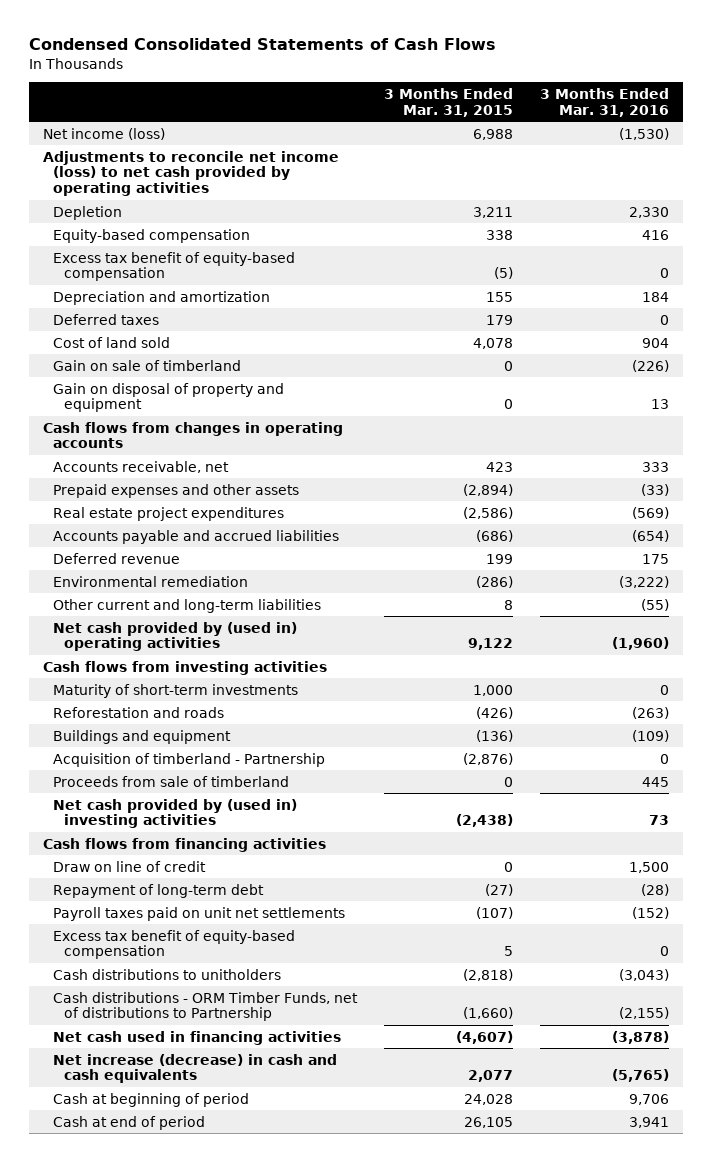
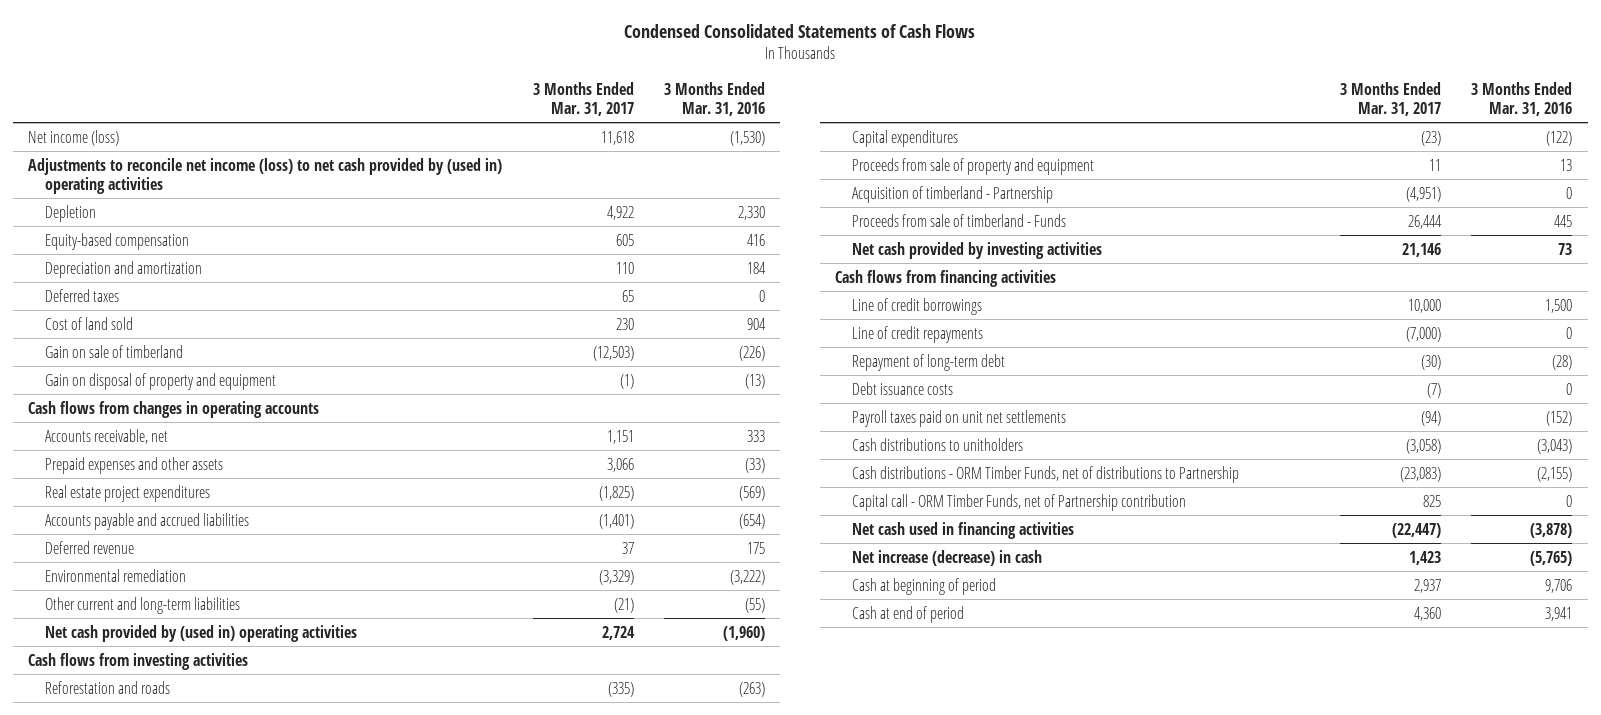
- | 3 Months Ended Mar. 31, 2015 | 3 Months Ended Mar. 31, 2016
+ | 3 Months Ended Mar. 31, 2017 | 3 Months Ended Mar. 31, 2016
- Adjustments to reconcile net income (loss) to net cash provided by operating activities
+ Adjustments to reconcile net income (loss) to net cash provided by (used in) operating activities
- Excess tax benefit of equity-based compensation | (5) | 0
- Gain on disposal of property and equipment | 0 | 13
+ Gain on disposal of property and equipment | (1) | (13)
- Maturity of short-term investments | 1,000 | 0
- Buildings and equipment | (136) | (109)
+ Capital expenditures | (23) | (122)
+ Proceeds from sale of property and equipment | 11 | 13
- Proceeds from sale of timberland | 0 | 445
- Net cash provided by (used in) investing activities | (2,438) | 73
+ Proceeds from sale of timberland - Funds | 26,444 | 445
+ Net cash provided by investing activities | 21,146 | 73
- Draw on line of credit | 0 | 1,500
+ Line of credit borrowings | 10,000 | 1,500
+ Line of credit repayments | (7,000) | 0
+ Debt issuance costs | (7) | 0
- Excess tax benefit of equity-based compensation | 5 | 0
+ Capital call - ORM Timber Funds, net of Partnership contribution | 825 | 0
- Net increase (decrease) in cash and cash equivalents | 2,077 | (5,765)
+ Net increase (decrease) in cash | 1,423 | (5,765)

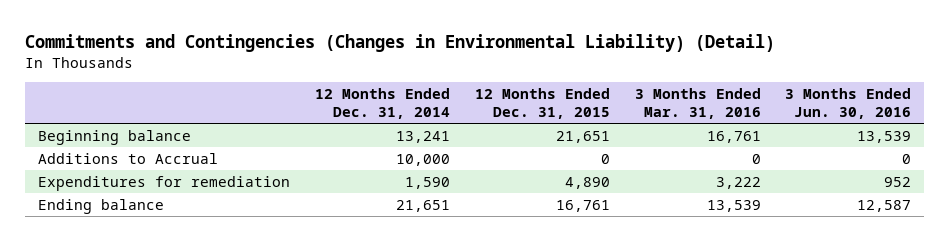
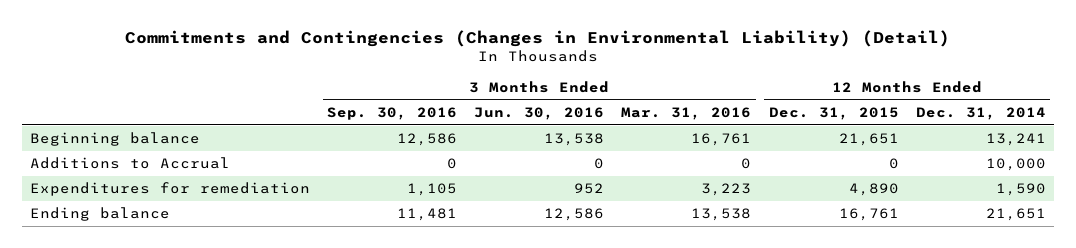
- | 12 Months Ended Dec. 31, 2014 | 12 Months Ended Dec. 31, 2015 | 3 Months Ended Mar. 31, 2016 | 3 Months Ended Jun. 30, 2016
+ | 3 Months Ended Sep. 30, 2016 | 3 Months Ended Jun. 30, 2016 | 3 Months Ended Mar. 31, 2016 | 12 Months Ended Dec. 31, 2015 | 12 Months Ended Dec. 31, 2014
- Beginning balance | 13,241 | 21,651 | 16,761 | 13,539
+ Beginning balance | 12,586 | 13,538 | 16,761 | 21,651 | 13,241
- Expenditures for remediation | 1,590 | 4,890 | 3,222 | 952
- Ending balance | 21,651 | 16,761 | 13,539 | 12,587
+ Expenditures for remediation | 1,105 | 952 | 3,223 | 4,890 | 1,590
+ Ending balance | 11,481 | 12,586 | 13,538 | 16,761 | 21,651

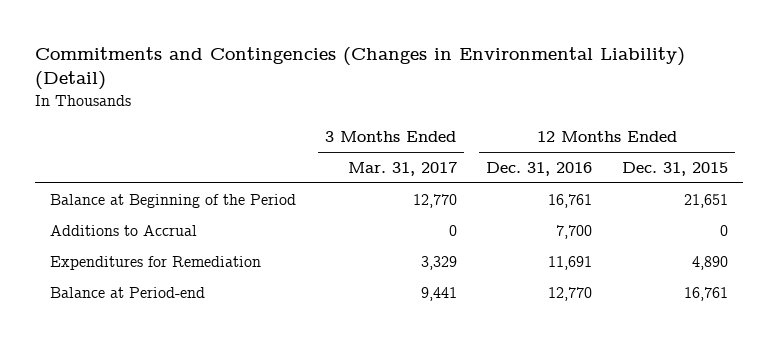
- | 3 Months Ended Sep. 30, 2016 | 3 Months Ended Jun. 30, 2016 | 3 Months Ended Mar. 31, 2016 | 12 Months Ended Dec. 31, 2015 | 12 Months Ended Dec. 31, 2014
+ | 3 Months Ended Mar. 31, 2017 | 12 Months Ended Dec. 31, 2016 | 12 Months Ended Dec. 31, 2015
- Beginning balance | 12,586 | 13,538 | 16,761 | 21,651 | 13,241
+ Balance at Beginning of the Period | 12,770 | 16,761 | 21,651
- Expenditures for remediation | 1,105 | 952 | 3,223 | 4,890 | 1,590
- Ending balance | 11,481 | 12,586 | 13,538 | 16,761 | 21,651
+ Expenditures for Remediation | 3,329 | 11,691 | 4,890
+ Balance at Period-end | 9,441 | 12,770 | 16,761

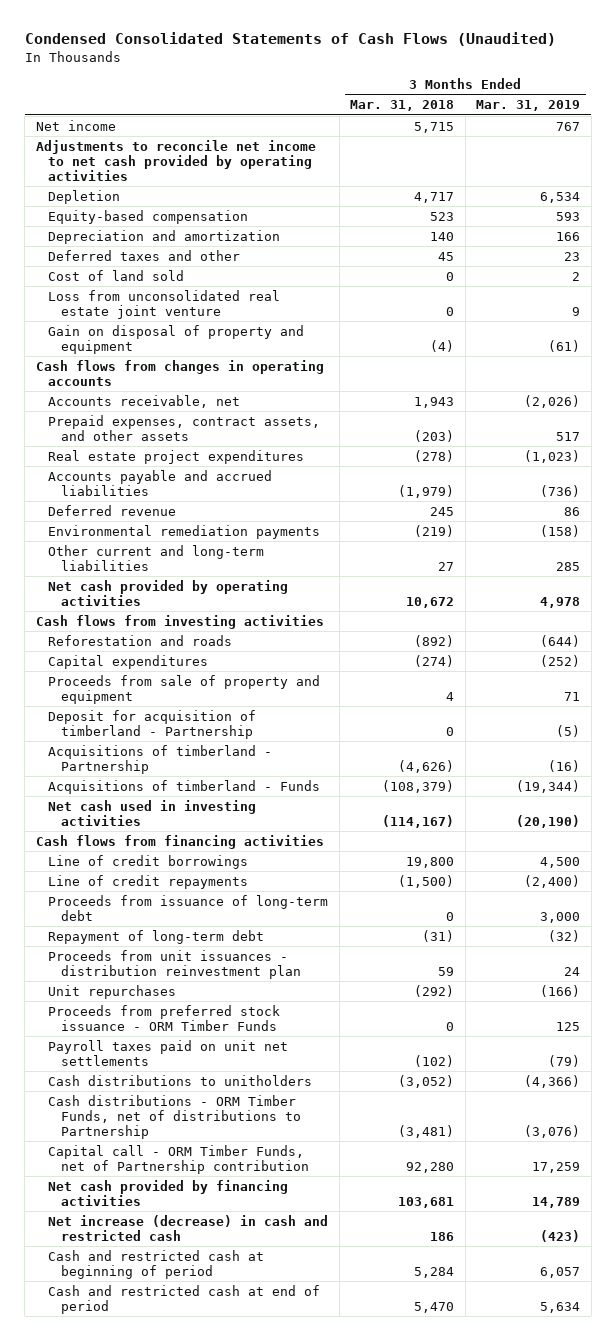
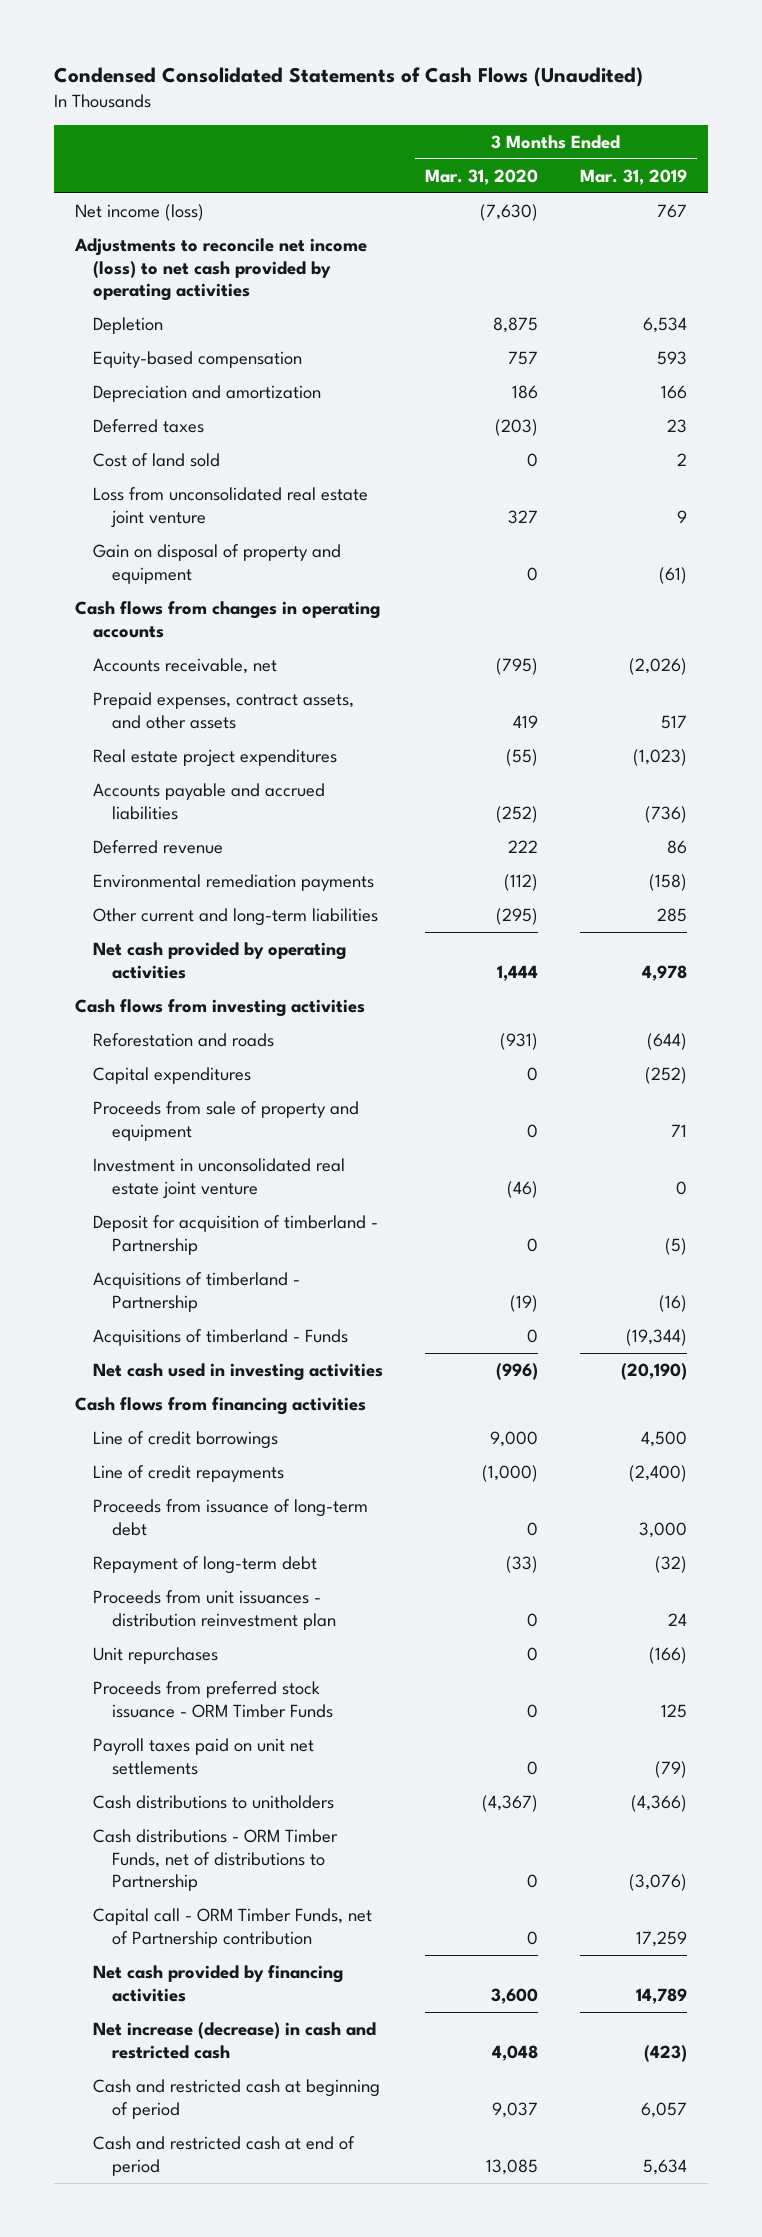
- | 3 Months Ended Mar. 31, 2018 | 3 Months Ended Mar. 31, 2019
+ | 3 Months Ended Mar. 31, 2020 | 3 Months Ended Mar. 31, 2019
- Net income | 5,715 | 767
- Adjustments to reconcile net income to net cash provided by operating activities
+ Net income (loss) | (7,630) | 767
+ Adjustments to reconcile net income (loss) to net cash provided by operating activities
- Deferred taxes and other | 45 | 23
+ Deferred taxes | (203) | 23
+ Investment in unconsolidated real estate joint venture | (46) | 0

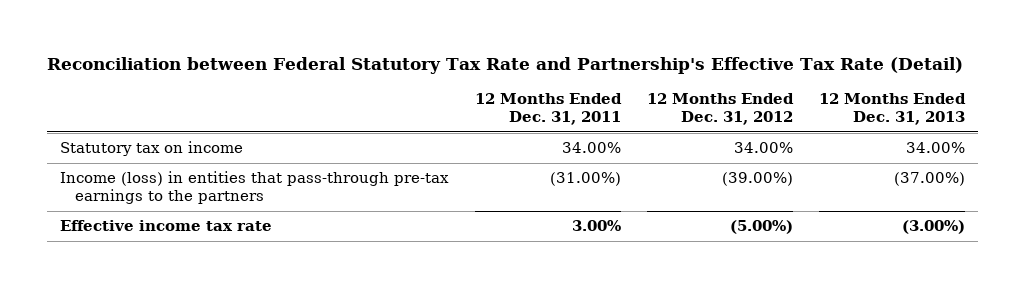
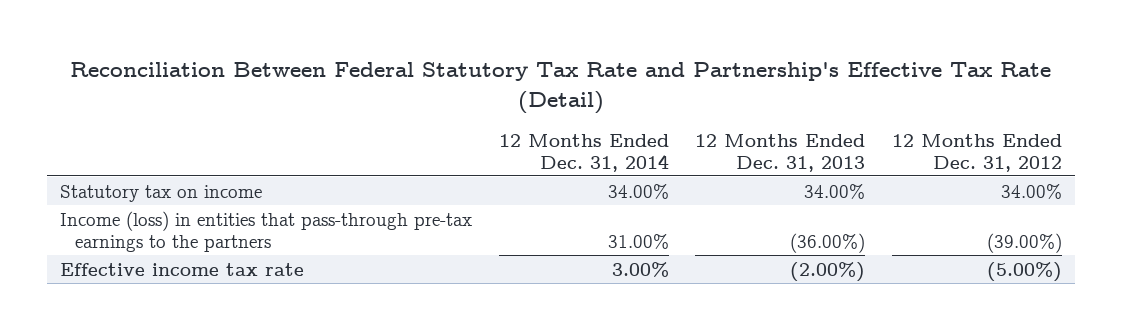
- Reconciliation between Federal Statutory Tax Rate and Partnership's Effective Tax Rate (Detail)
+ Reconciliation Between Federal Statutory Tax Rate and Partnership's Effective Tax Rate (Detail)
- | 12 Months Ended Dec. 31, 2011 | 12 Months Ended Dec. 31, 2012 | 12 Months Ended Dec. 31, 2013
+ | 12 Months Ended Dec. 31, 2014 | 12 Months Ended Dec. 31, 2013 | 12 Months Ended Dec. 31, 2012
- Income (loss) in entities that pass-through pre-tax earnings to the partners | (31.00%) | (39.00%) | (37.00%)
- Effective income tax rate | 3.00% | (5.00%) | (3.00%)
+ Income (loss) in entities that pass-through pre-tax earnings to the partners | 31.00% | (36.00%) | (39.00%)
+ Effective income tax rate | 3.00% | (2.00%) | (5.00%)

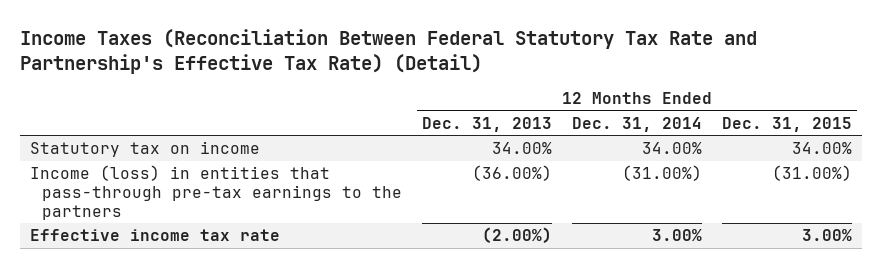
- Reconciliation Between Federal Statutory Tax Rate and Partnership's Effective Tax Rate (Detail)
+ Income Taxes (Reconciliation Between Federal Statutory Tax Rate and Partnership's Effective Tax Rate) (Detail)
- | 12 Months Ended Dec. 31, 2014 | 12 Months Ended Dec. 31, 2013 | 12 Months Ended Dec. 31, 2012
+ | 12 Months Ended Dec. 31, 2013 | 12 Months Ended Dec. 31, 2014 | 12 Months Ended Dec. 31, 2015
- Income (loss) in entities that pass-through pre-tax earnings to the partners | 31.00% | (36.00%) | (39.00%)
+ Income (loss) in entities that pass-through pre-tax earnings to the partners | (36.00%) | (31.00%) | (31.00%)

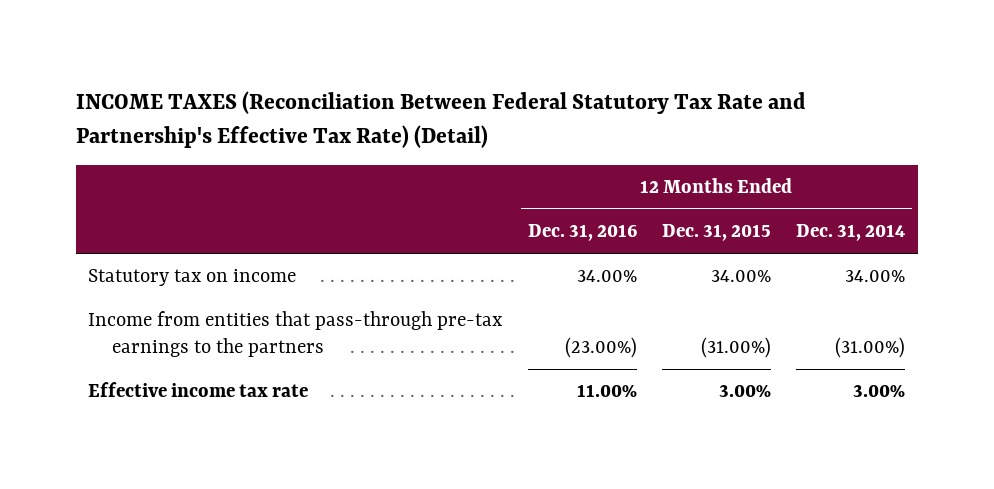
- Income Taxes (Reconciliation Between Federal Statutory Tax Rate and Partnership's Effective Tax Rate) (Detail)
+ INCOME TAXES (Reconciliation Between Federal Statutory Tax Rate and Partnership's Effective Tax Rate) (Detail)
- | 12 Months Ended Dec. 31, 2013 | 12 Months Ended Dec. 31, 2014 | 12 Months Ended Dec. 31, 2015
+ | 12 Months Ended Dec. 31, 2016 | 12 Months Ended Dec. 31, 2015 | 12 Months Ended Dec. 31, 2014
- Income (loss) in entities that pass-through pre-tax earnings to the partners | (36.00%) | (31.00%) | (31.00%)
+ Income from entities that pass-through pre-tax earnings to the partners | (23.00%) | (31.00%) | (31.00%)

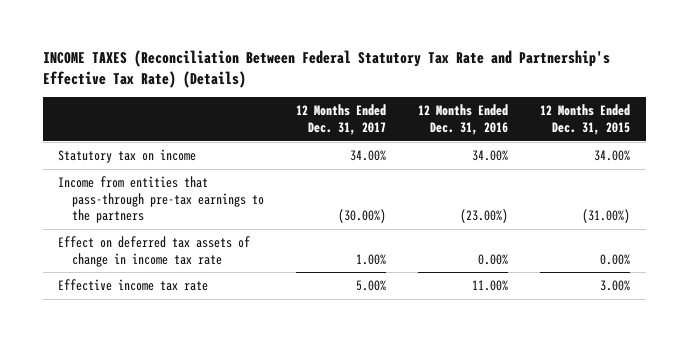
- INCOME TAXES (Reconciliation Between Federal Statutory Tax Rate and Partnership's Effective Tax Rate) (Detail)
+ INCOME TAXES (Reconciliation Between Federal Statutory Tax Rate and Partnership's Effective Tax Rate) (Details)
- | 12 Months Ended Dec. 31, 2016 | 12 Months Ended Dec. 31, 2015 | 12 Months Ended Dec. 31, 2014
+ | 12 Months Ended Dec. 31, 2017 | 12 Months Ended Dec. 31, 2016 | 12 Months Ended Dec. 31, 2015
+ Effect on deferred tax assets of change in income tax rate | 1.00% | 0.00% | 0.00%

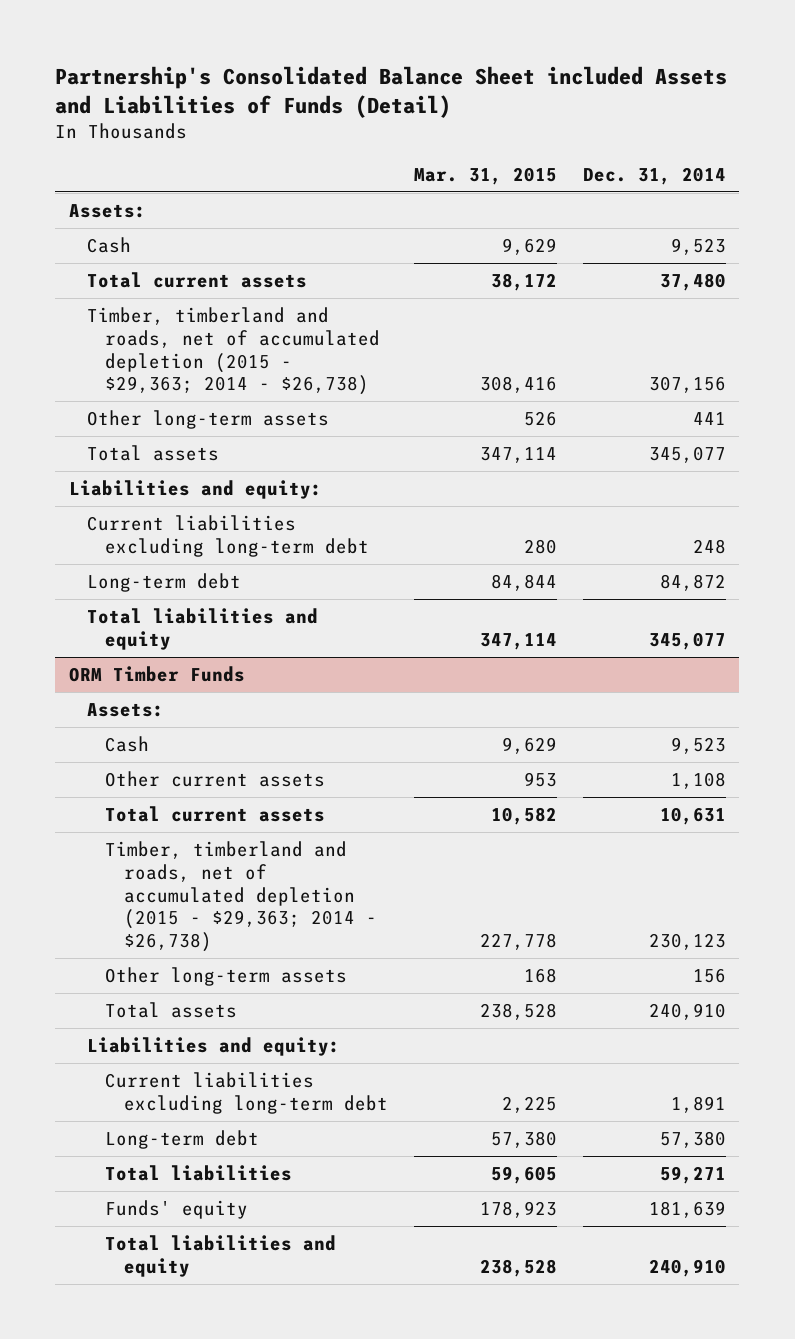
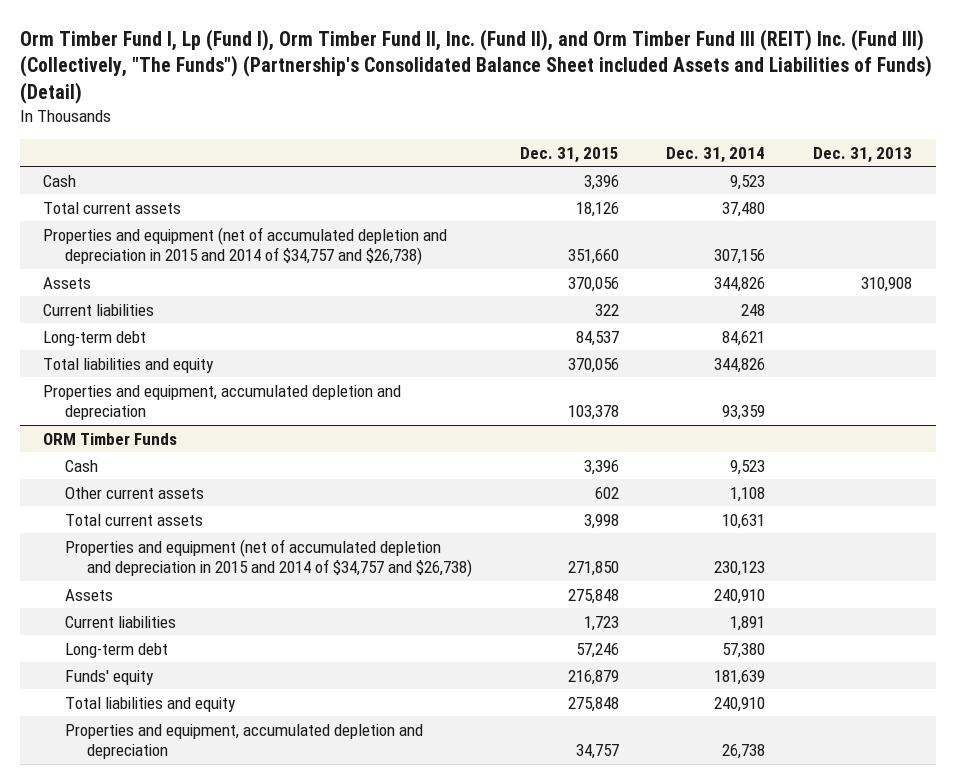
- Partnership's Consolidated Balance Sheet included Assets and Liabilities of Funds (Detail)
+ Orm Timber Fund I, Lp (Fund I), Orm Timber Fund II, Inc. (Fund II), and Orm Timber Fund III (REIT) Inc. (Fund III) (Collectively, "The Funds") (Partnership's Consolidated Balance Sheet included Assets and Liabilities of Funds) (Detail)
- | Mar. 31, 2015 | Dec. 31, 2014
+ | Dec. 31, 2015 | Dec. 31, 2014 | Dec. 31, 2013
- Assets:
- Timber, timberland and roads, net of accumulated depletion (2015 - $29,363; 2014 - $26,738) | 308,416 | 307,156
- Other long-term assets | 526 | 441
- Total assets | 347,114 | 345,077
- Liabilities and equity:
- Current liabilities excluding long-term debt | 280 | 248
- Long-term debt | 84,844 | 84,872
- Total liabilities and equity | 347,114 | 345,077
+ Properties and equipment (net of accumulated depletion and depreciation in 2015 and 2014 of $34,757 and $26,738) | 351,660 | 307,156 |
+ Assets | 370,056 | 344,826 | 310,908
+ Current liabilities | 322 | 248 |
+ Long-term debt | 84,537 | 84,621 |
+ Total liabilities and equity | 370,056 | 344,826 |
+ Properties and equipment, accumulated depletion and depreciation | 103,378 | 93,359 |
@ ORM Timber Funds
- Assets:
- Timber, timberland and roads, net of accumulated depletion (2015 - $29,363; 2014 - $26,738) | 227,778 | 230,123
- Other long-term assets | 168 | 156
- Total assets | 238,528 | 240,910
- Liabilities and equity:
- Current liabilities excluding long-term debt | 2,225 | 1,891
+ Properties and equipment (net of accumulated depletion and depreciation in 2015 and 2014 of $34,757 and $26,738) | 271,850 | 230,123 |
+ Assets | 275,848 | 240,910 |
+ Current liabilities | 1,723 | 1,891 |
- Total liabilities | 59,605 | 59,271
+ Properties and equipment, accumulated depletion and depreciation | 34,757 | 26,738 |

